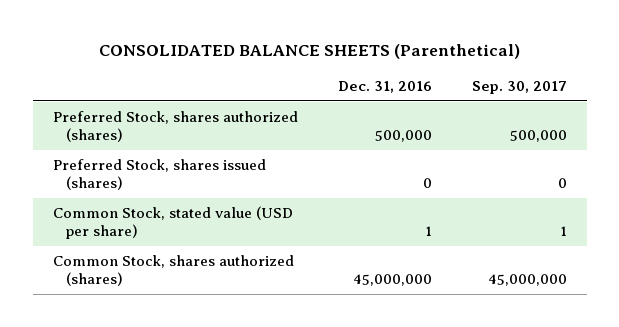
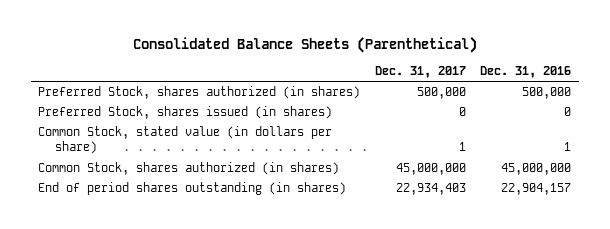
- CONSOLIDATED BALANCE SHEETS (Parenthetical)
+ Consolidated Balance Sheets (Parenthetical)
- | Dec. 31, 2016 | Sep. 30, 2017
+ | Dec. 31, 2017 | Dec. 31, 2016
- Preferred Stock, shares authorized (shares) | 500,000 | 500,000
- Preferred Stock, shares issued (shares) | 0 | 0
- Common Stock, stated value (USD per share) | 1 | 1
- Common Stock, shares authorized (shares) | 45,000,000 | 45,000,000
+ Preferred Stock, shares authorized (in shares) | 500,000 | 500,000
+ Preferred Stock, shares issued (in shares) | 0 | 0
+ Common Stock, stated value (in dollars per share) | 1 | 1
+ Common Stock, shares authorized (in shares) | 45,000,000 | 45,000,000
+ End of period shares outstanding (in shares) | 22,934,403 | 22,904,157

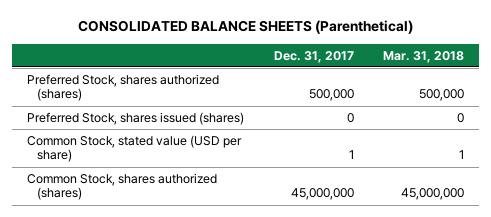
- Consolidated Balance Sheets (Parenthetical)
+ CONSOLIDATED BALANCE SHEETS (Parenthetical)
- | Dec. 31, 2017 | Dec. 31, 2016
+ | Dec. 31, 2017 | Mar. 31, 2018
- Preferred Stock, shares authorized (in shares) | 500,000 | 500,000
- Preferred Stock, shares issued (in shares) | 0 | 0
- Common Stock, stated value (in dollars per share) | 1 | 1
- Common Stock, shares authorized (in shares) | 45,000,000 | 45,000,000
- End of period shares outstanding (in shares) | 22,934,403 | 22,904,157
+ Preferred Stock, shares authorized (shares) | 500,000 | 500,000
+ Preferred Stock, shares issued (shares) | 0 | 0
+ Common Stock, stated value (USD per share) | 1 | 1
+ Common Stock, shares authorized (shares) | 45,000,000 | 45,000,000

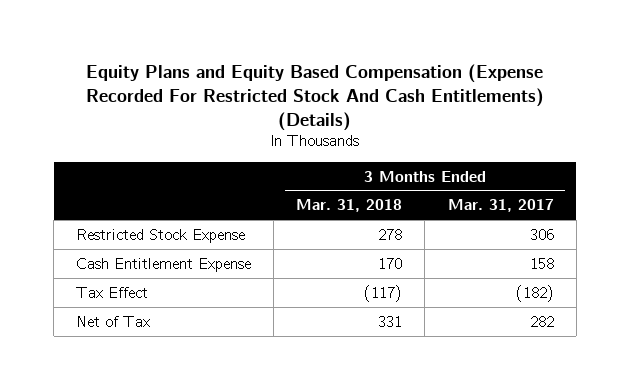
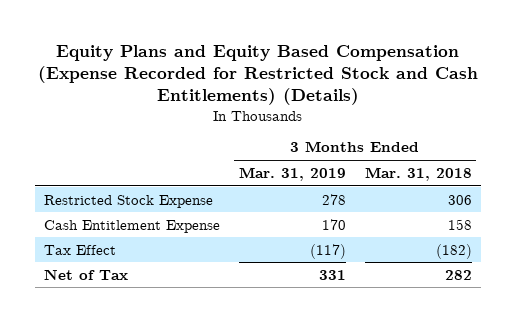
- Equity Plans and Equity Based Compensation (Expense Recorded For Restricted Stock And Cash Entitlements) (Details)
+ Equity Plans and Equity Based Compensation (Expense Recorded for Restricted Stock and Cash Entitlements) (Details)
- | 3 Months Ended Mar. 31, 2018 | 3 Months Ended Mar. 31, 2017
+ | 3 Months Ended Mar. 31, 2019 | 3 Months Ended Mar. 31, 2018
- Restricted Stock Expense | 278 | 306
- Cash Entitlement Expense | 170 | 158
- Tax Effect | (117) | (182)
- Net of Tax | 331 | 282
+ Restricted Stock Expense | 278 | 306
+ Cash Entitlement Expense | 170 | 158
+ Tax Effect | (117) | (182)
+ Net of Tax | 331 | 282

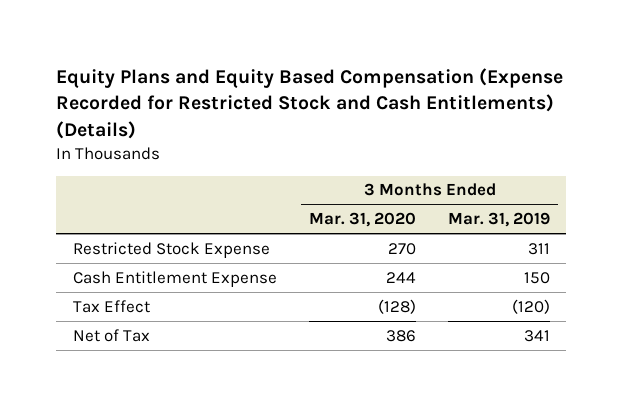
- | 3 Months Ended Mar. 31, 2019 | 3 Months Ended Mar. 31, 2018
+ | 3 Months Ended Mar. 31, 2020 | 3 Months Ended Mar. 31, 2019
- Restricted Stock Expense | 278 | 306
- Cash Entitlement Expense | 170 | 158
- Tax Effect | (117) | (182)
- Net of Tax | 331 | 282
+ Restricted Stock Expense | 270 | 311
+ Cash Entitlement Expense | 244 | 150
+ Tax Effect | (128) | (120)
+ Net of Tax | 386 | 341

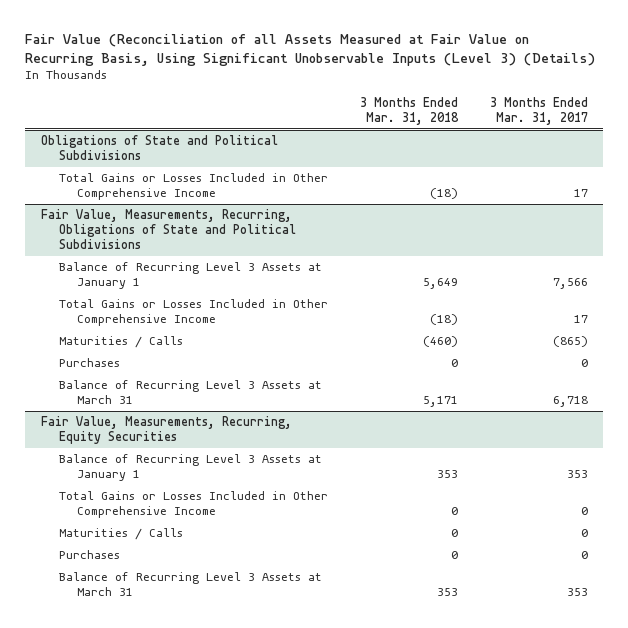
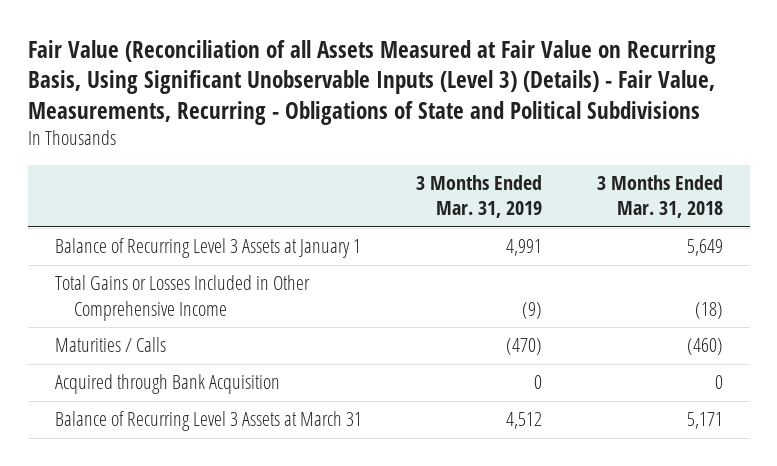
- Fair Value (Reconciliation of all Assets Measured at Fair Value on Recurring Basis, Using Significant Unobservable Inputs (Level 3) (Details)
+ Fair Value (Reconciliation of all Assets Measured at Fair Value on Recurring Basis, Using Significant Unobservable Inputs (Level 3) (Details) - Fair Value, Measurements, Recurring - Obligations of State and Political Subdivisions
- | 3 Months Ended Mar. 31, 2018 | 3 Months Ended Mar. 31, 2017
+ | 3 Months Ended Mar. 31, 2019 | 3 Months Ended Mar. 31, 2018
- Obligations of State and Political Subdivisions
- Total Gains or Losses Included in Other Comprehensive Income | (18) | 17
- Fair Value, Measurements, Recurring, Obligations of State and Political Subdivisions
- Purchases | 0 | 0
+ Acquired through Bank Acquisition | 0 | 0
- Fair Value, Measurements, Recurring, Equity Securities
- Balance of Recurring Level 3 Assets at January 1 | 353 | 353
- Total Gains or Losses Included in Other Comprehensive Income | 0 | 0
- Maturities / Calls | 0 | 0
- Purchases | 0 | 0
- Balance of Recurring Level 3 Assets at March 31 | 353 | 353

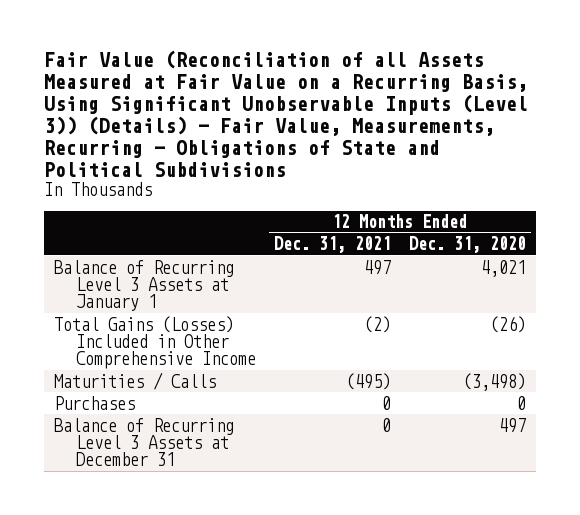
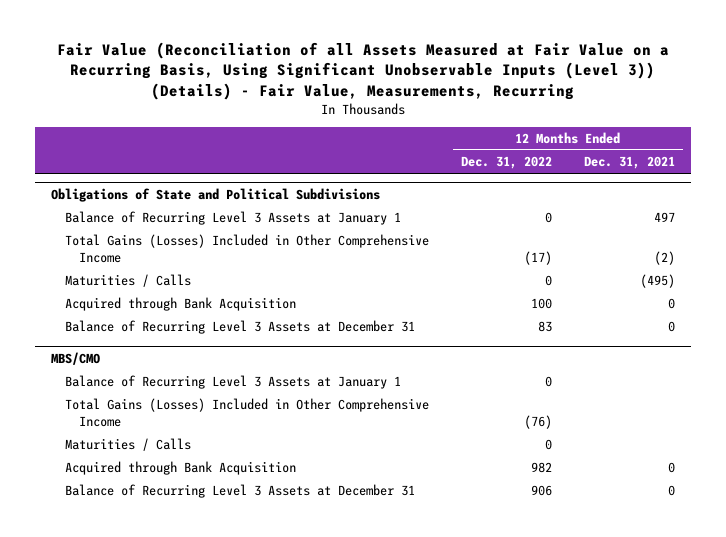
- Fair Value (Reconciliation of all Assets Measured at Fair Value on a Recurring Basis, Using Significant Unobservable Inputs (Level 3)) (Details) - Fair Value, Measurements, Recurring - Obligations of State and Political Subdivisions
+ Fair Value (Reconciliation of all Assets Measured at Fair Value on a Recurring Basis, Using Significant Unobservable Inputs (Level 3)) (Details) - Fair Value, Measurements, Recurring
- | 12 Months Ended Dec. 31, 2021 | 12 Months Ended Dec. 31, 2020
+ | 12 Months Ended Dec. 31, 2022 | 12 Months Ended Dec. 31, 2021
+ Obligations of State and Political Subdivisions
- Purchases | 0 | 0
+ Acquired through Bank Acquisition | 100 | 0
+ MBS/CMO
+ Balance of Recurring Level 3 Assets at January 1 | 0 |
+ Total Gains (Losses) Included in Other Comprehensive Income | (76) |
+ Maturities / Calls | 0 |
+ Acquired through Bank Acquisition | 982 | 0
+ Balance of Recurring Level 3 Assets at December 31 | 906 | 0

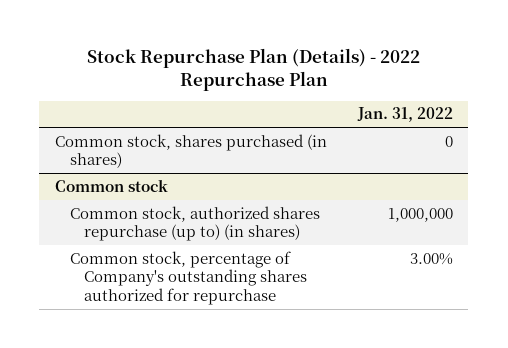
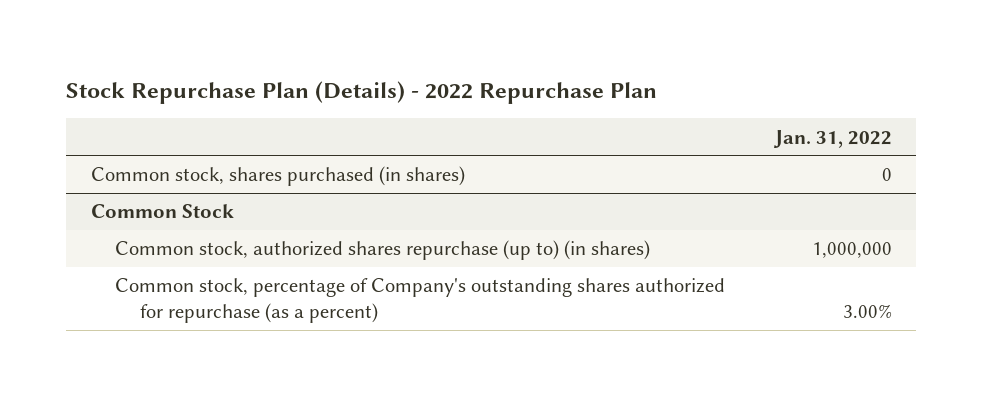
- Common stock
+ Common Stock
- Common stock, percentage of Company's outstanding shares authorized for repurchase | 3.00%
+ Common stock, percentage of Company's outstanding shares authorized for repurchase (as a percent) | 3.00%

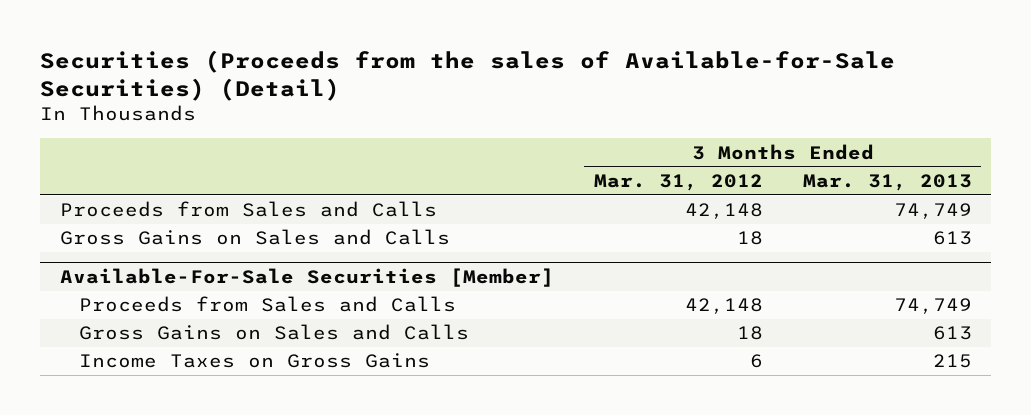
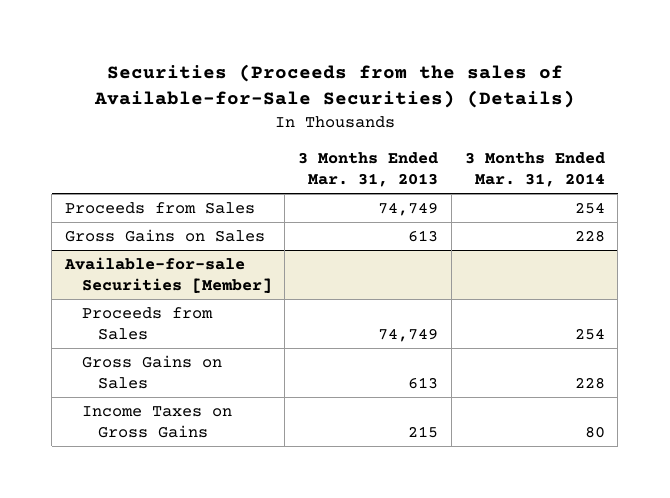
- Securities (Proceeds from the sales of Available-for-Sale Securities) (Detail)
+ Securities (Proceeds from the sales of Available-for-Sale Securities) (Details)
- | 3 Months Ended Mar. 31, 2012 | 3 Months Ended Mar. 31, 2013
+ | 3 Months Ended Mar. 31, 2013 | 3 Months Ended Mar. 31, 2014
- Proceeds from Sales and Calls | 42,148 | 74,749
- Gross Gains on Sales and Calls | 18 | 613
- Available-For-Sale Securities [Member]
- Proceeds from Sales and Calls | 42,148 | 74,749
- Gross Gains on Sales and Calls | 18 | 613
+ Proceeds from Sales | 74,749 | 254
+ Gross Gains on Sales | 613 | 228
+ Available-for-sale Securities [Member]
+ Proceeds from Sales | 74,749 | 254
+ Gross Gains on Sales | 613 | 228

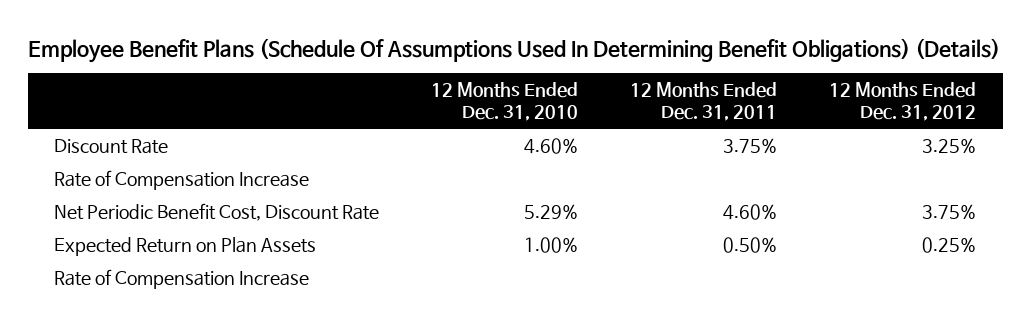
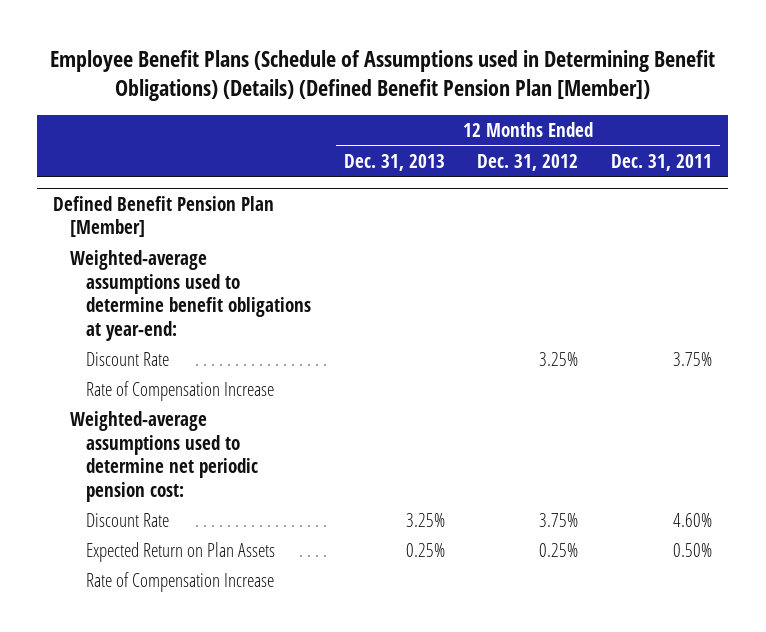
- Employee Benefit Plans (Schedule Of Assumptions Used In Determining Benefit Obligations) (Details)
+ Employee Benefit Plans (Schedule of Assumptions used in Determining Benefit Obligations) (Details) (Defined Benefit Pension Plan [Member])
- | 12 Months Ended Dec. 31, 2010 | 12 Months Ended Dec. 31, 2011 | 12 Months Ended Dec. 31, 2012
+ | 12 Months Ended Dec. 31, 2013 | 12 Months Ended Dec. 31, 2012 | 12 Months Ended Dec. 31, 2011
+ Defined Benefit Pension Plan [Member]
+ Weighted-average assumptions used to determine benefit obligations at year-end:
- Net Periodic Benefit Cost, Discount Rate | 5.29% | 4.60% | 3.75%
+ Weighted-average assumptions used to determine net periodic pension cost:
+ Discount Rate | 3.25% | 3.75% | 4.60%

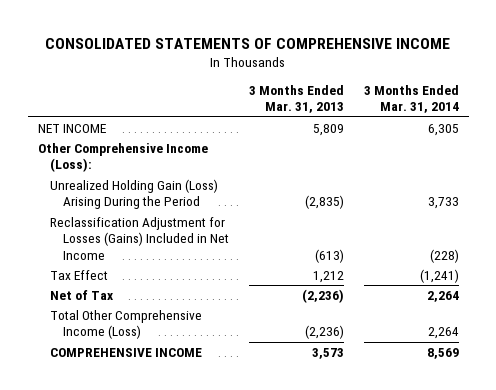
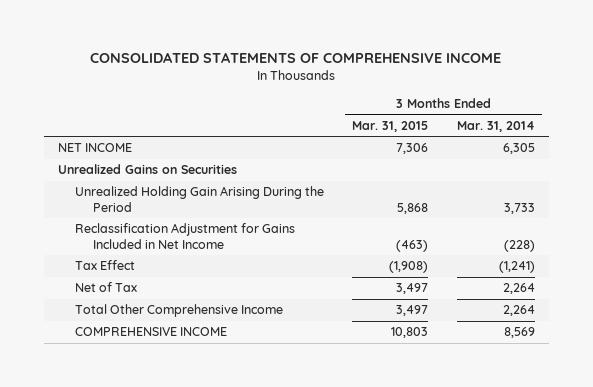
- | 3 Months Ended Mar. 31, 2013 | 3 Months Ended Mar. 31, 2014
+ | 3 Months Ended Mar. 31, 2015 | 3 Months Ended Mar. 31, 2014
- Other Comprehensive Income (Loss):
- Unrealized Holding Gain (Loss) Arising During the Period | (2,835) | 3,733
- Reclassification Adjustment for Losses (Gains) Included in Net Income | (613) | (228)
+ Unrealized Gains on Securities
+ Unrealized Holding Gain Arising During the Period | 5,868 | 3,733
+ Reclassification Adjustment for Gains Included in Net Income | (463) | (228)
- Total Other Comprehensive Income (Loss) | (2,236) | 2,264
+ Total Other Comprehensive Income | 3,497 | 2,264

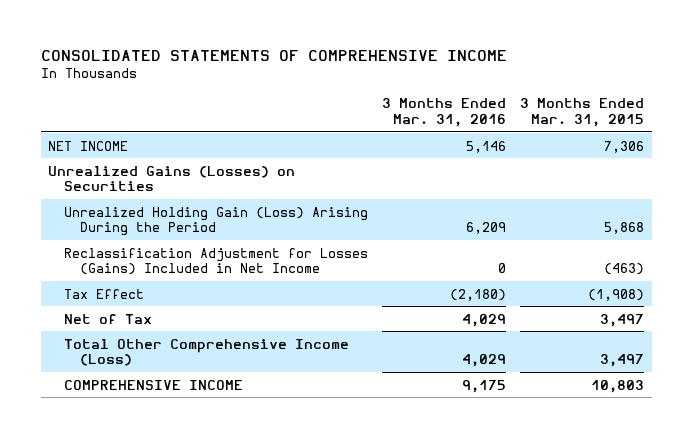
- | 3 Months Ended Mar. 31, 2015 | 3 Months Ended Mar. 31, 2014
+ | 3 Months Ended Mar. 31, 2016 | 3 Months Ended Mar. 31, 2015
- Unrealized Gains on Securities
- Unrealized Holding Gain Arising During the Period | 5,868 | 3,733
- Reclassification Adjustment for Gains Included in Net Income | (463) | (228)
+ Unrealized Gains (Losses) on Securities
+ Unrealized Holding Gain (Loss) Arising During the Period | 6,209 | 5,868
+ Reclassification Adjustment for Losses (Gains) Included in Net Income | 0 | (463)
- Total Other Comprehensive Income | 3,497 | 2,264
+ Total Other Comprehensive Income (Loss) | 4,029 | 3,497

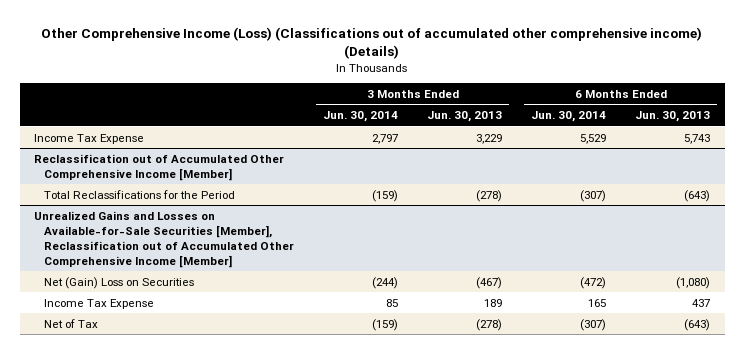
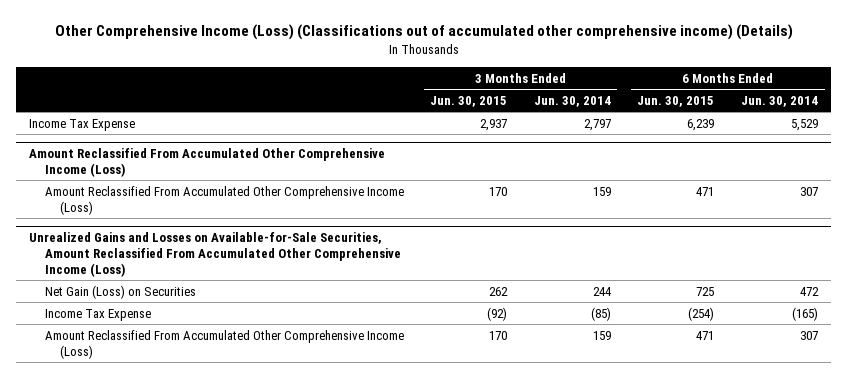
- | 3 Months Ended Jun. 30, 2014 | 3 Months Ended Jun. 30, 2013 | 6 Months Ended Jun. 30, 2014 | 6 Months Ended Jun. 30, 2013
+ | 3 Months Ended Jun. 30, 2015 | 3 Months Ended Jun. 30, 2014 | 6 Months Ended Jun. 30, 2015 | 6 Months Ended Jun. 30, 2014
- Reclassification out of Accumulated Other Comprehensive Income [Member]
- Total Reclassifications for the Period | (159) | (278) | (307) | (643)
- Unrealized Gains and Losses on Available-for-Sale Securities [Member], Reclassification out of Accumulated Other Comprehensive Income [Member]
- Net (Gain) Loss on Securities | (244) | (467) | (472) | (1,080)
- Income Tax Expense | 85 | 189 | 165 | 437
- Net of Tax | (159) | (278) | (307) | (643)
+ Amount Reclassified From Accumulated Other Comprehensive Income (Loss)
+ Amount Reclassified From Accumulated Other Comprehensive Income (Loss) | 170 | 159 | 471 | 307
+ Unrealized Gains and Losses on Available-for-Sale Securities, Amount Reclassified From Accumulated Other Comprehensive Income (Loss)
+ Net Gain (Loss) on Securities | 262 | 244 | 725 | 472
+ Income Tax Expense | (92) | (85) | (254) | (165)
+ Amount Reclassified From Accumulated Other Comprehensive Income (Loss) | 170 | 159 | 471 | 307

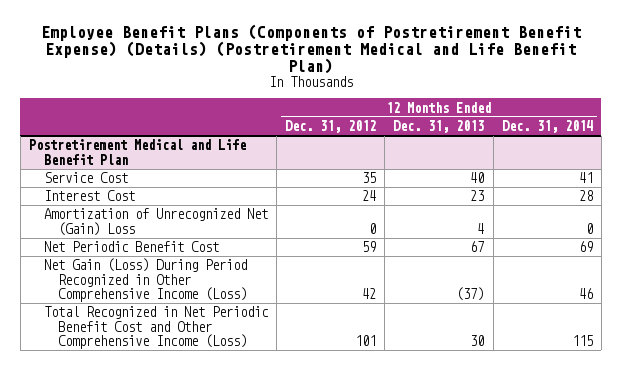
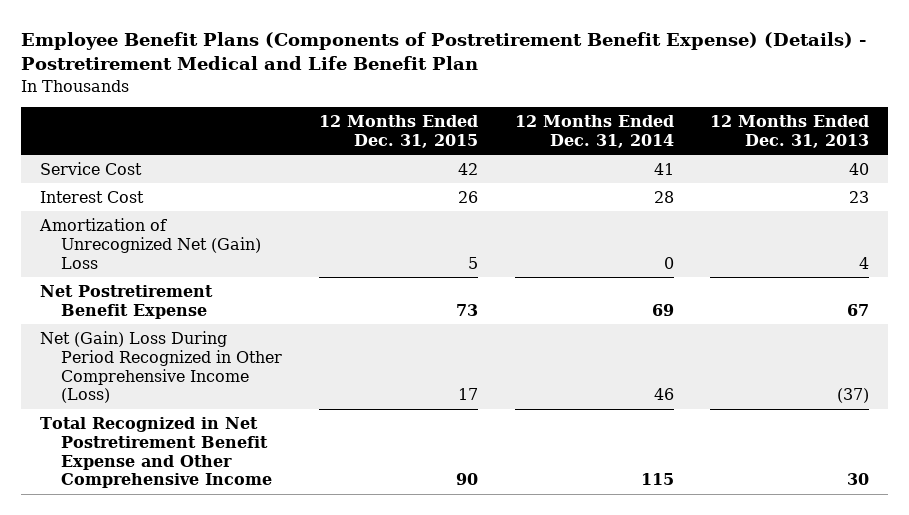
- Employee Benefit Plans (Components of Postretirement Benefit Expense) (Details) (Postretirement Medical and Life Benefit Plan)
+ Employee Benefit Plans (Components of Postretirement Benefit Expense) (Details) - Postretirement Medical and Life Benefit Plan
- | 12 Months Ended Dec. 31, 2012 | 12 Months Ended Dec. 31, 2013 | 12 Months Ended Dec. 31, 2014
+ | 12 Months Ended Dec. 31, 2015 | 12 Months Ended Dec. 31, 2014 | 12 Months Ended Dec. 31, 2013
- Postretirement Medical and Life Benefit Plan
- Net Periodic Benefit Cost | 59 | 67 | 69
- Net Gain (Loss) During Period Recognized in Other Comprehensive Income (Loss) | 42 | (37) | 46
- Total Recognized in Net Periodic Benefit Cost and Other Comprehensive Income (Loss) | 101 | 30 | 115
+ Net Postretirement Benefit Expense | 73 | 69 | 67
+ Net (Gain) Loss During Period Recognized in Other Comprehensive Income (Loss) | 17 | 46 | (37)
+ Total Recognized in Net Postretirement Benefit Expense and Other Comprehensive Income | 90 | 115 | 30

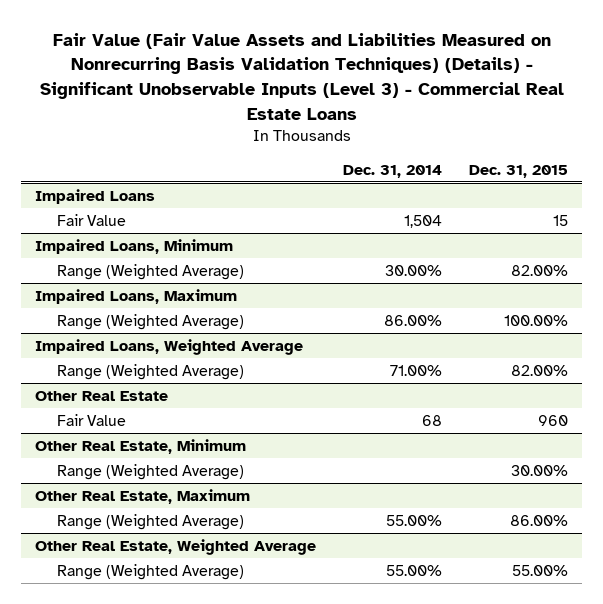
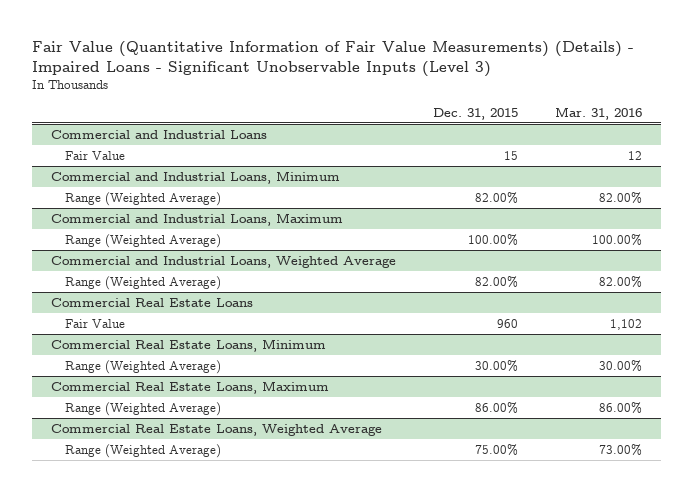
- Fair Value (Fair Value Assets and Liabilities Measured on Nonrecurring Basis Validation Techniques) (Details) - Significant Unobservable Inputs (Level 3) - Commercial Real Estate Loans
+ Fair Value (Quantitative Information of Fair Value Measurements) (Details) - Impaired Loans - Significant Unobservable Inputs (Level 3)
- | Dec. 31, 2014 | Dec. 31, 2015
+ | Dec. 31, 2015 | Mar. 31, 2016
- Impaired Loans
+ Commercial and Industrial Loans
- Impaired Loans, Minimum
+ Commercial and Industrial Loans, Minimum
- Impaired Loans, Maximum
+ Commercial and Industrial Loans, Maximum
- Impaired Loans, Weighted Average
+ Commercial and Industrial Loans, Weighted Average
- Other Real Estate
+ Commercial Real Estate Loans
- Other Real Estate, Minimum
+ Commercial Real Estate Loans, Minimum
- Other Real Estate, Maximum
+ Commercial Real Estate Loans, Maximum
- Other Real Estate, Weighted Average
- Range (Weighted Average) | 55.00% | 55.00%
+ Commercial Real Estate Loans, Weighted Average
+ Range (Weighted Average) | 75.00% | 73.00%

